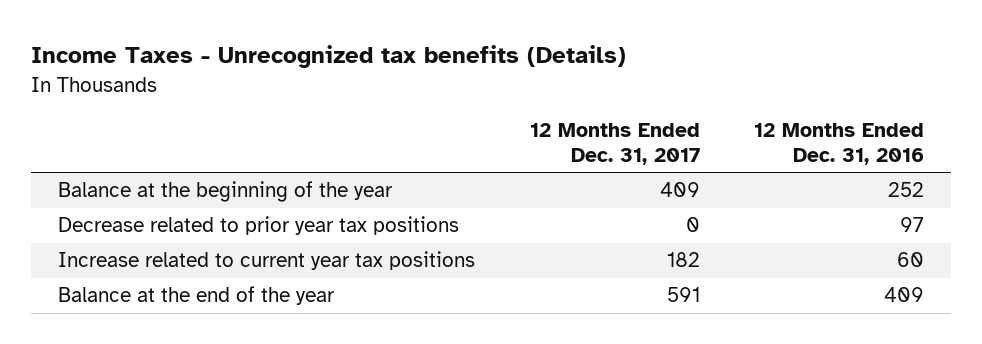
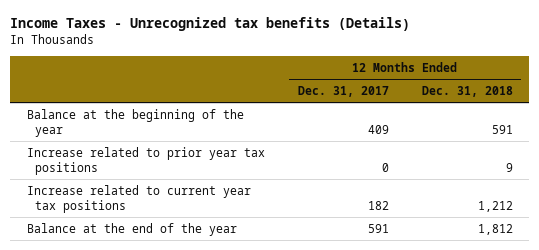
- | 12 Months Ended Dec. 31, 2017 | 12 Months Ended Dec. 31, 2016
+ | 12 Months Ended Dec. 31, 2017 | 12 Months Ended Dec. 31, 2018
- Decrease related to prior year tax positions | 0 | 97
+ Increase related to prior year tax positions | 0 | 9

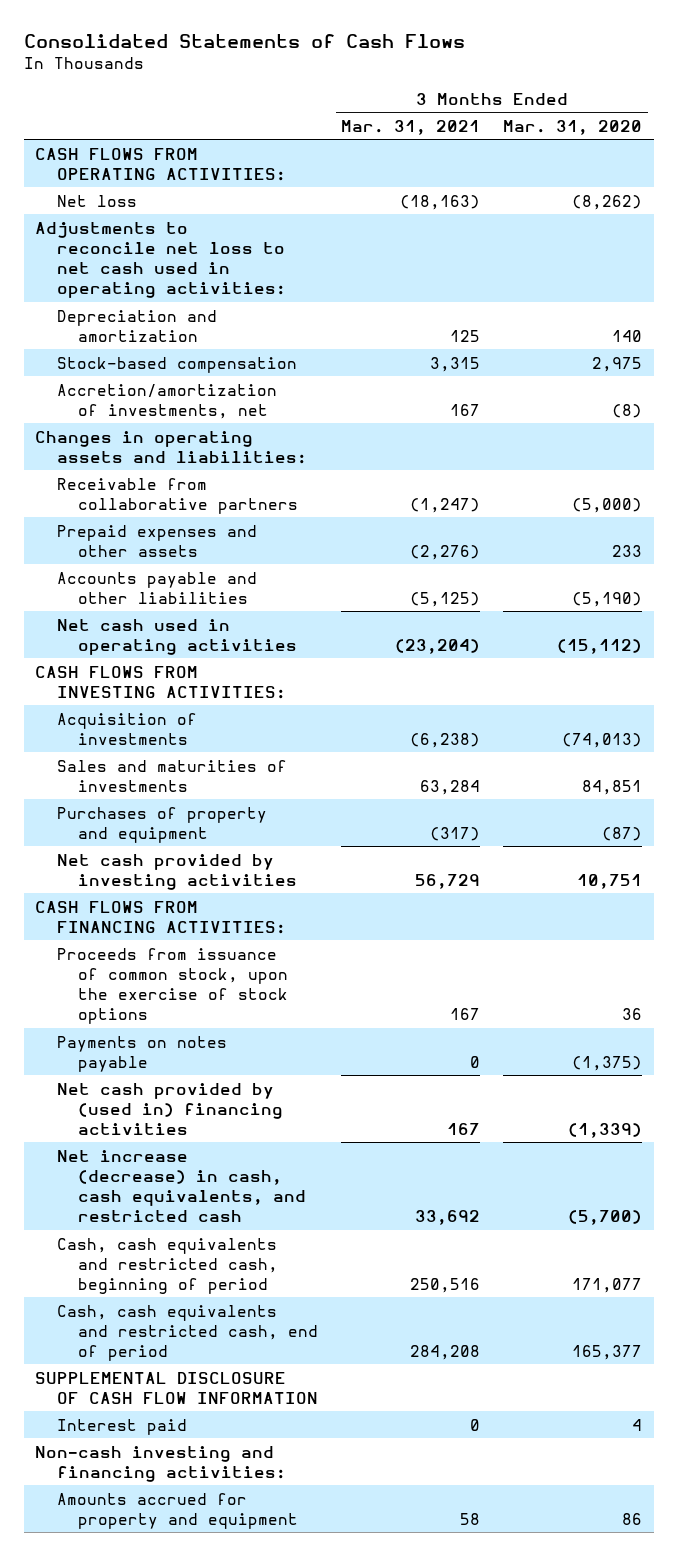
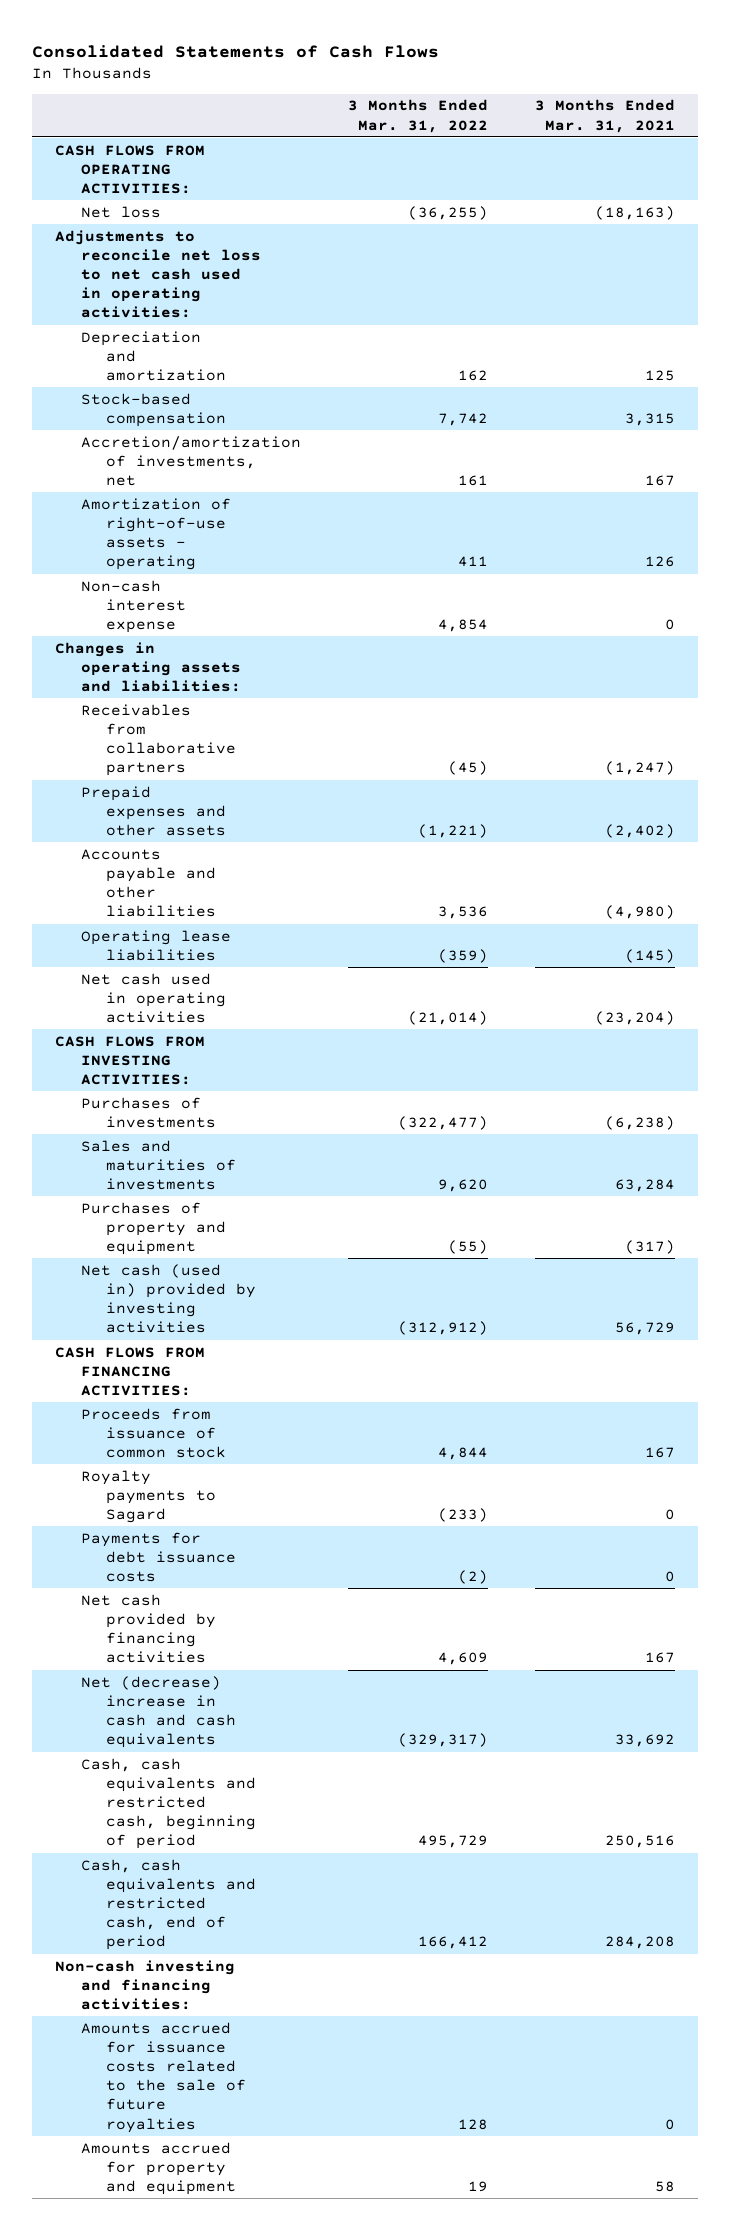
- | 3 Months Ended Mar. 31, 2021 | 3 Months Ended Mar. 31, 2020
+ | 3 Months Ended Mar. 31, 2022 | 3 Months Ended Mar. 31, 2021
+ Amortization of right-of-use assets - operating | 411 | 126
+ Non-cash interest expense | 4,854 | 0
- Receivable from collaborative partners | (1,247) | (5,000)
- Prepaid expenses and other assets | (2,276) | 233
- Accounts payable and other liabilities | (5,125) | (5,190)
+ Receivables from collaborative partners | (45) | (1,247)
+ Prepaid expenses and other assets | (1,221) | (2,402)
+ Accounts payable and other liabilities | 3,536 | (4,980)
+ Operating lease liabilities | (359) | (145)
- Acquisition of investments | (6,238) | (74,013)
+ Purchases of investments | (322,477) | (6,238)
- Net cash provided by investing activities | 56,729 | 10,751
+ Net cash (used in) provided by investing activities | (312,912) | 56,729
- Proceeds from issuance of common stock, upon the exercise of stock options | 167 | 36
- Payments on notes payable | 0 | (1,375)
- Net cash provided by (used in) financing activities | 167 | (1,339)
- Net increase (decrease) in cash, cash equivalents, and restricted cash | 33,692 | (5,700)
+ Proceeds from issuance of common stock | 4,844 | 167
+ Royalty payments to Sagard | (233) | 0
+ Payments for debt issuance costs | (2) | 0
+ Net cash provided by financing activities | 4,609 | 167
+ Net (decrease) increase in cash and cash equivalents | (329,317) | 33,692
- SUPPLEMENTAL DISCLOSURE OF CASH FLOW INFORMATION
- Interest paid | 0 | 4
+ Amounts accrued for issuance costs related to the sale of future royalties | 128 | 0

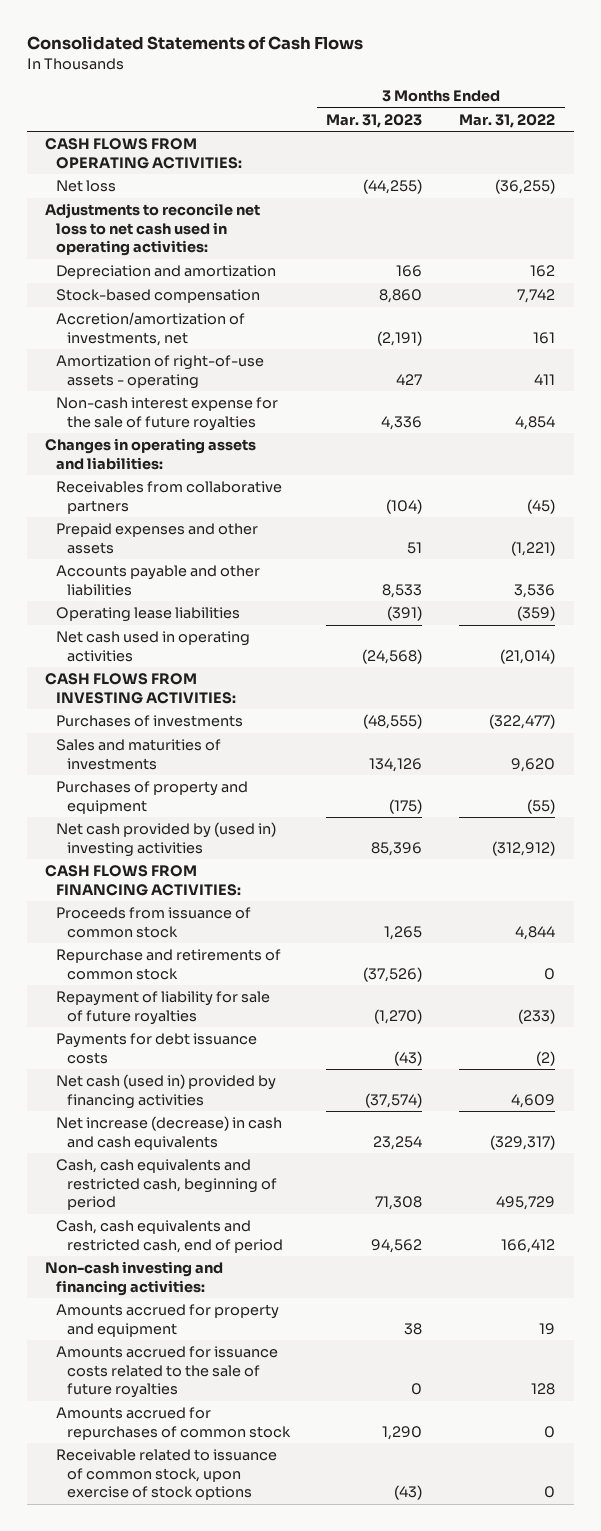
- | 3 Months Ended Mar. 31, 2022 | 3 Months Ended Mar. 31, 2021
+ | 3 Months Ended Mar. 31, 2023 | 3 Months Ended Mar. 31, 2022
- Non-cash interest expense | 4,854 | 0
+ Non-cash interest expense for the sale of future royalties | 4,336 | 4,854
- Net cash (used in) provided by investing activities | (312,912) | 56,729
+ Net cash provided by (used in) investing activities | 85,396 | (312,912)
- Royalty payments to Sagard | (233) | 0
+ Repurchase and retirements of common stock | (37,526) | 0
+ Repayment of liability for sale of future royalties | (1,270) | (233)
- Net cash provided by financing activities | 4,609 | 167
- Net (decrease) increase in cash and cash equivalents | (329,317) | 33,692
+ Net cash (used in) provided by financing activities | (37,574) | 4,609
+ Net increase (decrease) in cash and cash equivalents | 23,254 | (329,317)
moved down: Amounts accrued for issuance costs related to the sale of future royalties | 0 | 128
+ Amounts accrued for repurchases of common stock | 1,290 | 0
+ Receivable related to issuance of common stock, upon exercise of stock options | (43) | 0

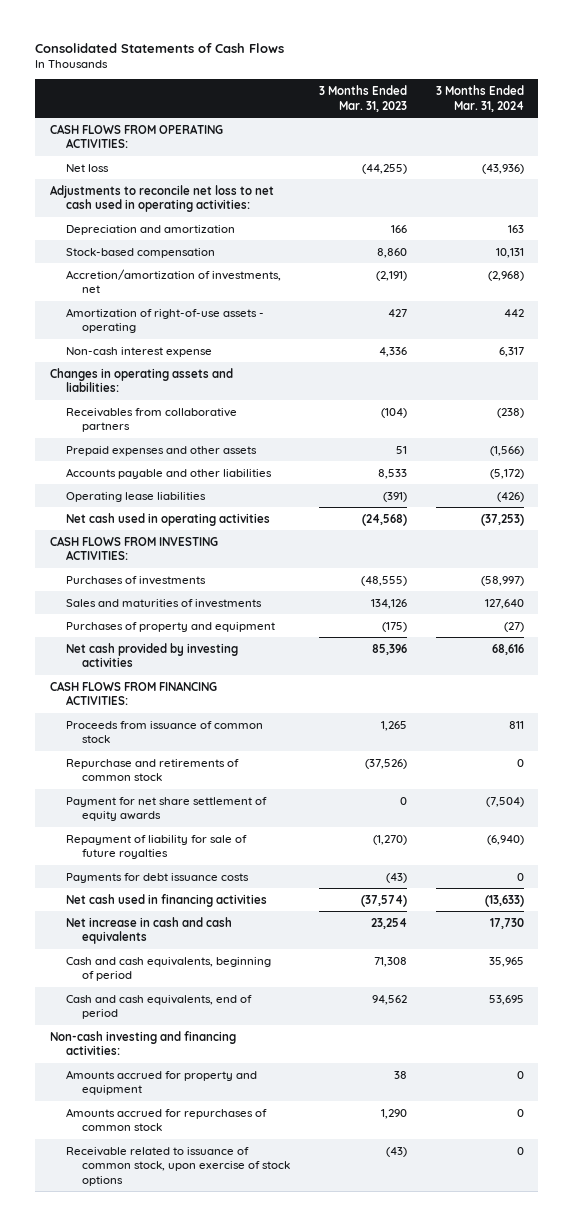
- | 3 Months Ended Mar. 31, 2023 | 3 Months Ended Mar. 31, 2022
+ | 3 Months Ended Mar. 31, 2023 | 3 Months Ended Mar. 31, 2024
- Non-cash interest expense for the sale of future royalties | 4,336 | 4,854
+ Non-cash interest expense | 4,336 | 6,317
- Net cash provided by (used in) investing activities | 85,396 | (312,912)
+ Net cash provided by investing activities | 85,396 | 68,616
+ Payment for net share settlement of equity awards | 0 | (7,504)
- Net cash (used in) provided by financing activities | (37,574) | 4,609
- Net increase (decrease) in cash and cash equivalents | 23,254 | (329,317)
- Cash, cash equivalents and restricted cash, beginning of period | 71,308 | 495,729
- Cash, cash equivalents and restricted cash, end of period | 94,562 | 166,412
+ Net cash used in financing activities | (37,574) | (13,633)
+ Net increase in cash and cash equivalents | 23,254 | 17,730
+ Cash and cash equivalents, beginning of period | 71,308 | 35,965
+ Cash and cash equivalents, end of period | 94,562 | 53,695
- Amounts accrued for issuance costs related to the sale of future royalties | 0 | 128

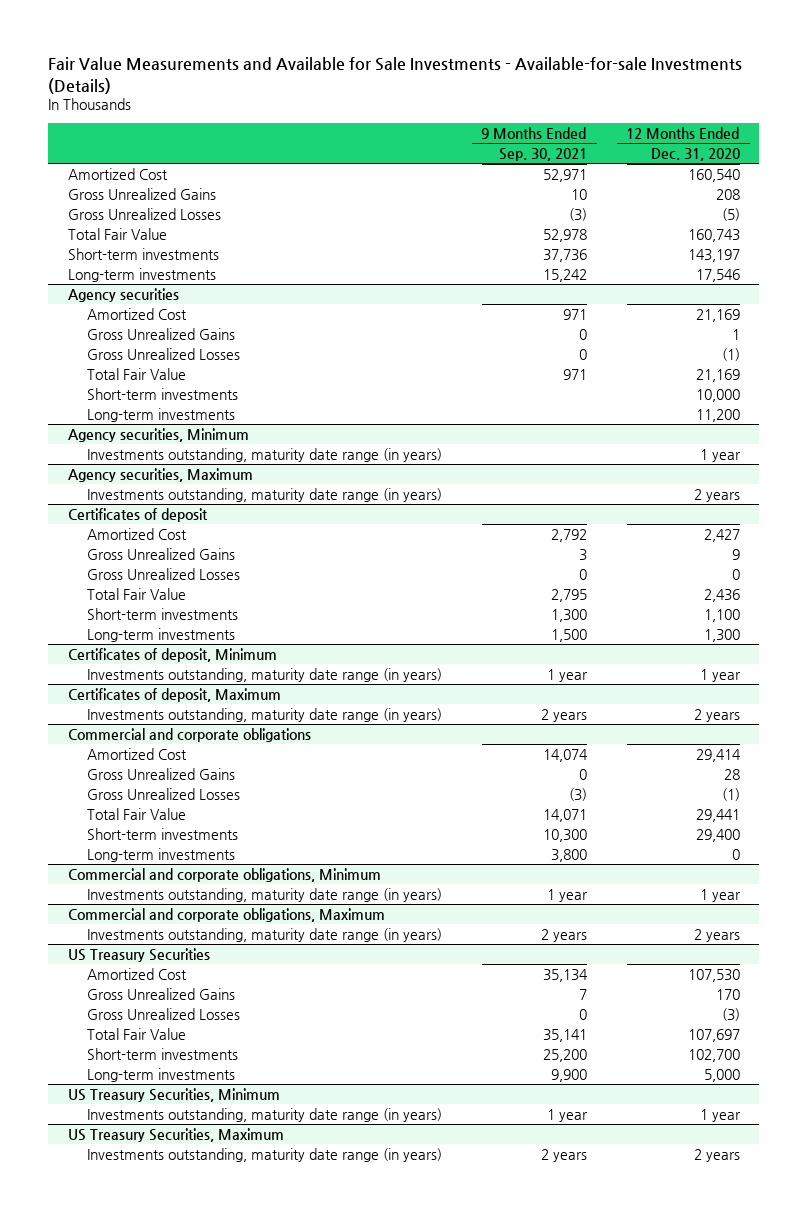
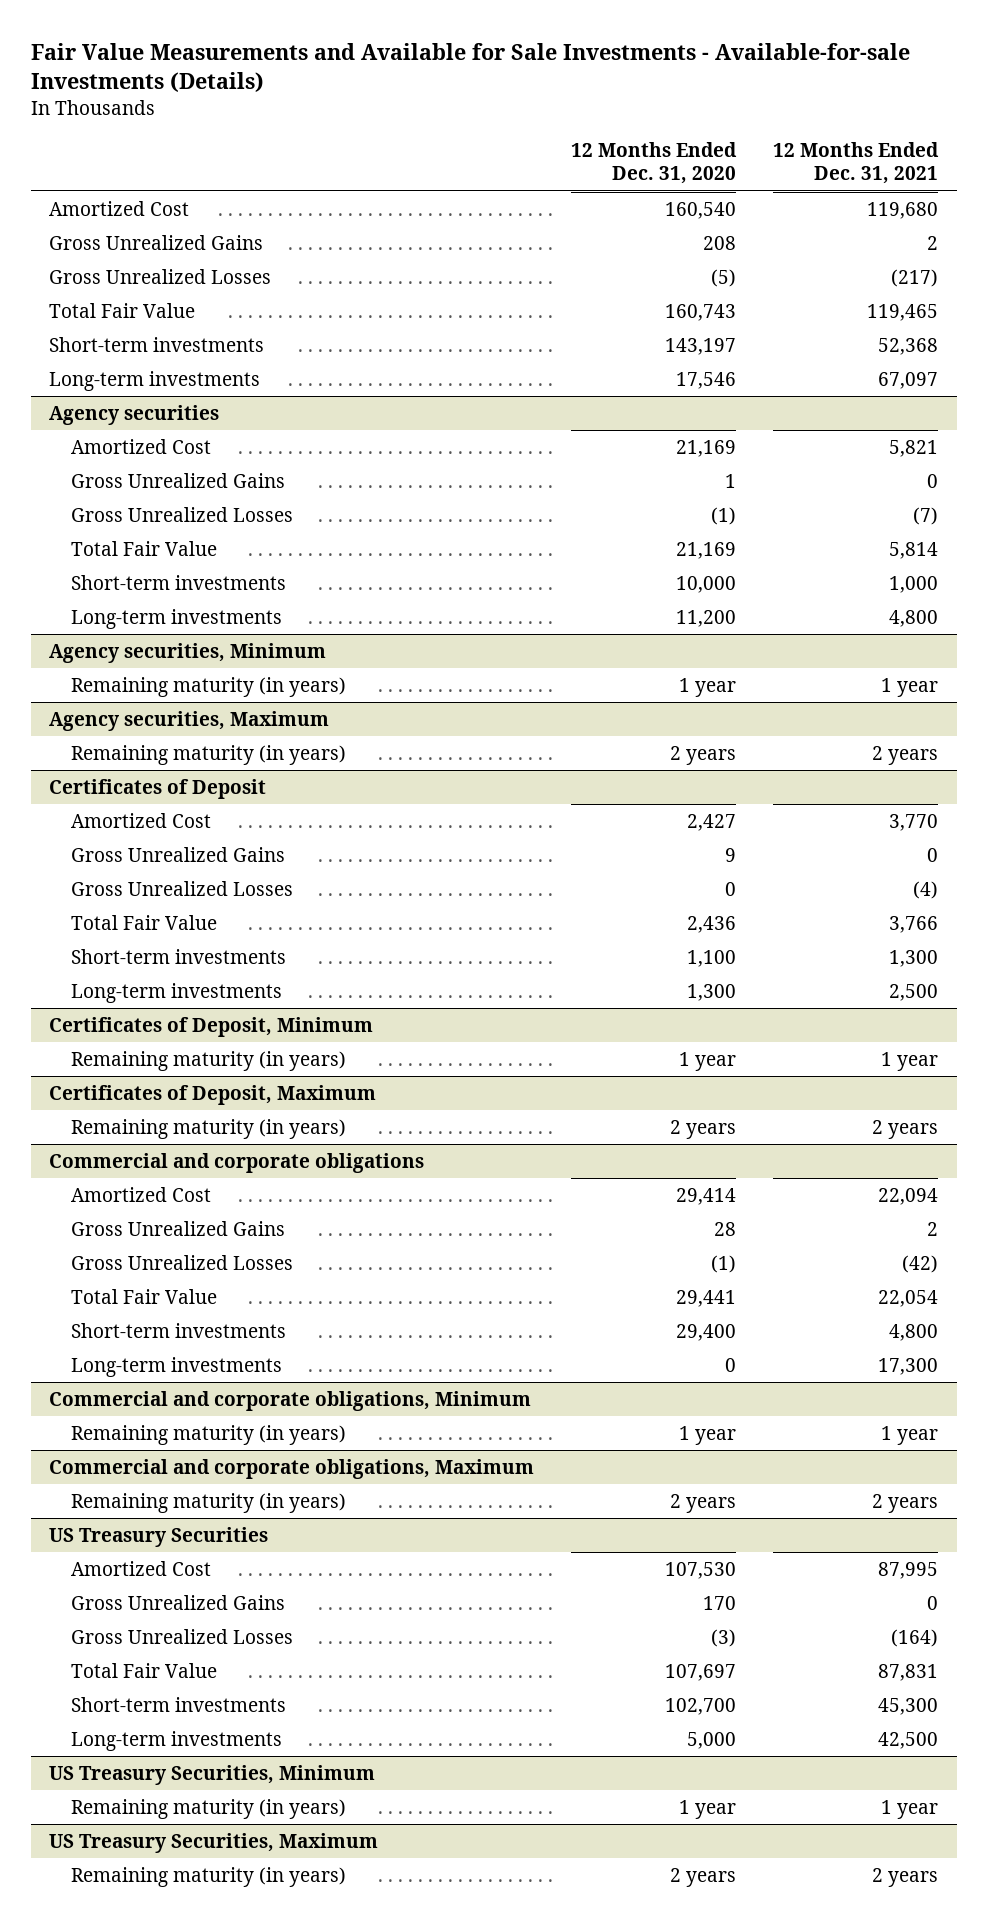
- | 9 Months Ended Sep. 30, 2021 | 12 Months Ended Dec. 31, 2020
+ | 12 Months Ended Dec. 31, 2020 | 12 Months Ended Dec. 31, 2021
@ Agency securities, Minimum
- Investments outstanding, maturity date range (in years) | | 1 year
+ Remaining maturity (in years) | 1 year | 1 year
@ Agency securities, Maximum
- Investments outstanding, maturity date range (in years) | | 2 years
- Certificates of deposit
@ Agency securities, Maximum
+ Remaining maturity (in years) | 2 years | 2 years
+ Certificates of Deposit
- Certificates of deposit, Minimum
- Investments outstanding, maturity date range (in years) | 1 year | 1 year
- Certificates of deposit, Maximum
- Investments outstanding, maturity date range (in years) | 2 years | 2 years
+ Certificates of Deposit, Minimum
+ Remaining maturity (in years) | 1 year | 1 year
+ Certificates of Deposit, Maximum
+ Remaining maturity (in years) | 2 years | 2 years
@ Commercial and corporate obligations, Minimum
- Investments outstanding, maturity date range (in years) | 1 year | 1 year
+ Remaining maturity (in years) | 1 year | 1 year
@ Commercial and corporate obligations, Maximum
- Investments outstanding, maturity date range (in years) | 2 years | 2 years
+ Remaining maturity (in years) | 2 years | 2 years
@ US Treasury Securities, Minimum
- Investments outstanding, maturity date range (in years) | 1 year | 1 year
+ Remaining maturity (in years) | 1 year | 1 year
@ US Treasury Securities, Maximum
- Investments outstanding, maturity date range (in years) | 2 years | 2 years
+ Remaining maturity (in years) | 2 years | 2 years

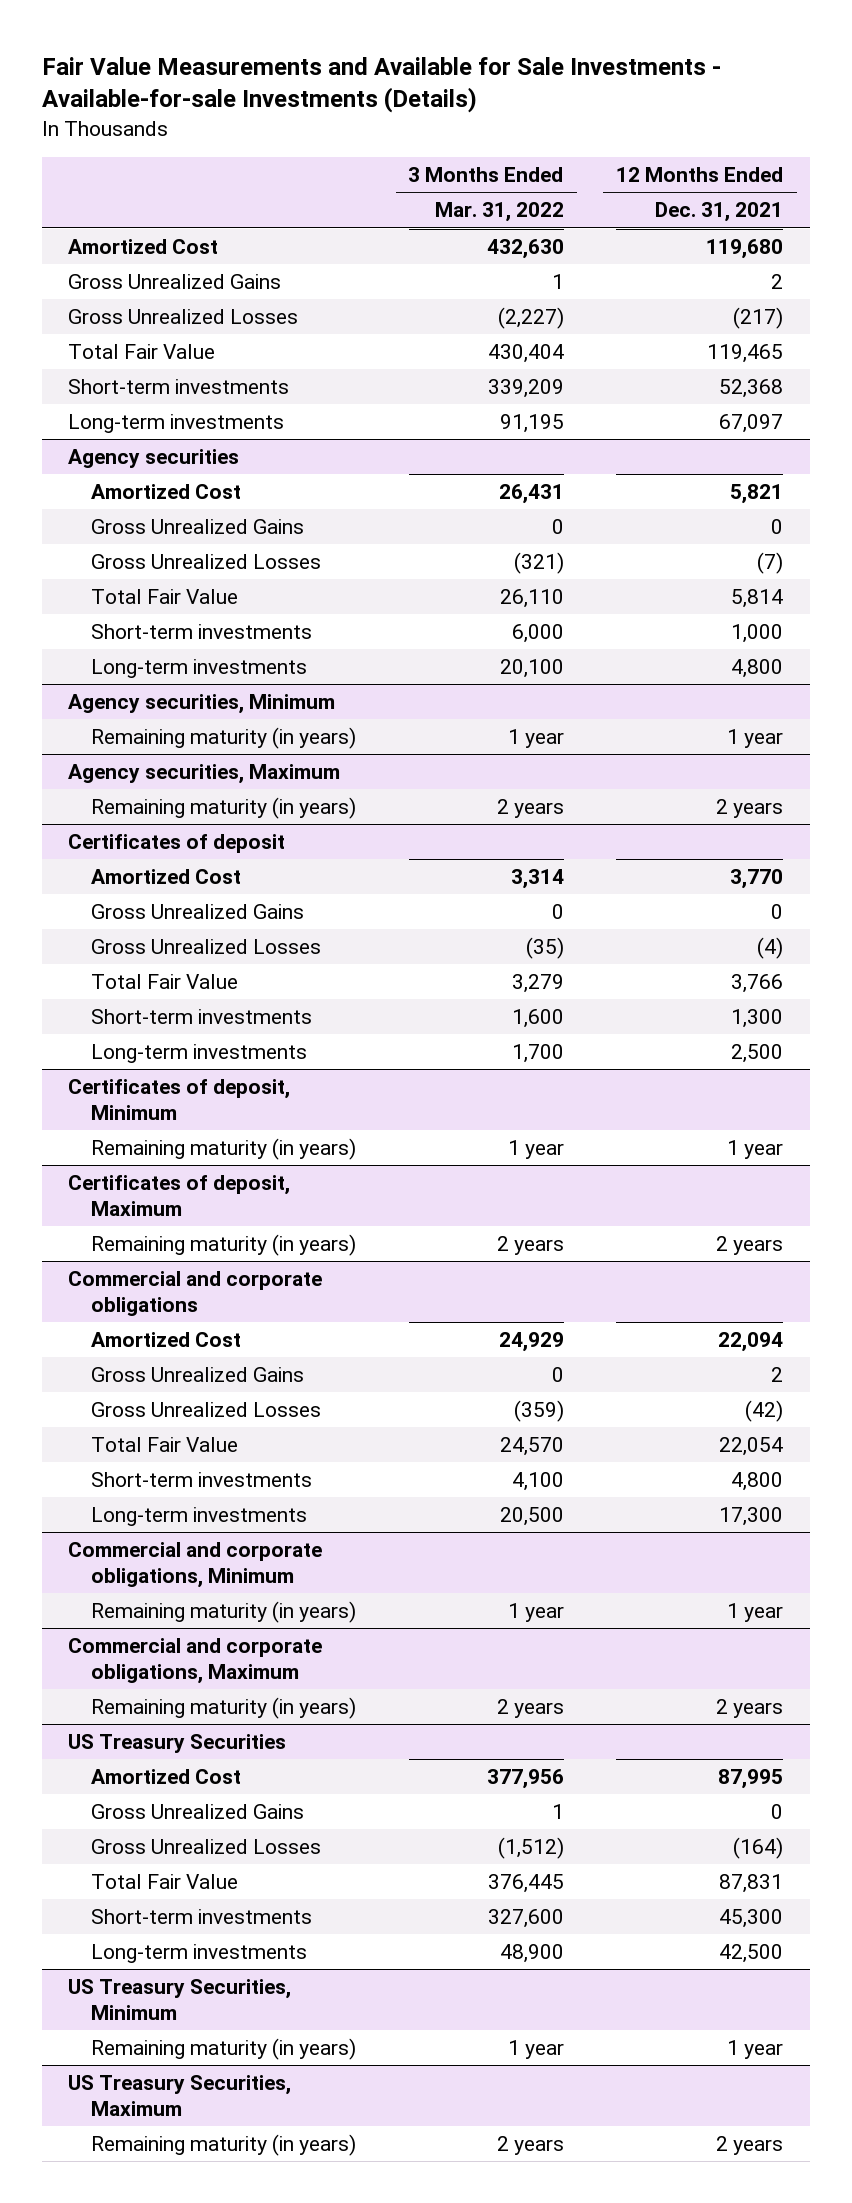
- | 12 Months Ended Dec. 31, 2020 | 12 Months Ended Dec. 31, 2021
+ | 3 Months Ended Mar. 31, 2022 | 12 Months Ended Dec. 31, 2021
- Certificates of Deposit
+ Certificates of deposit
- Certificates of Deposit, Minimum
+ Certificates of deposit, Minimum
- Certificates of Deposit, Maximum
+ Certificates of deposit, Maximum

